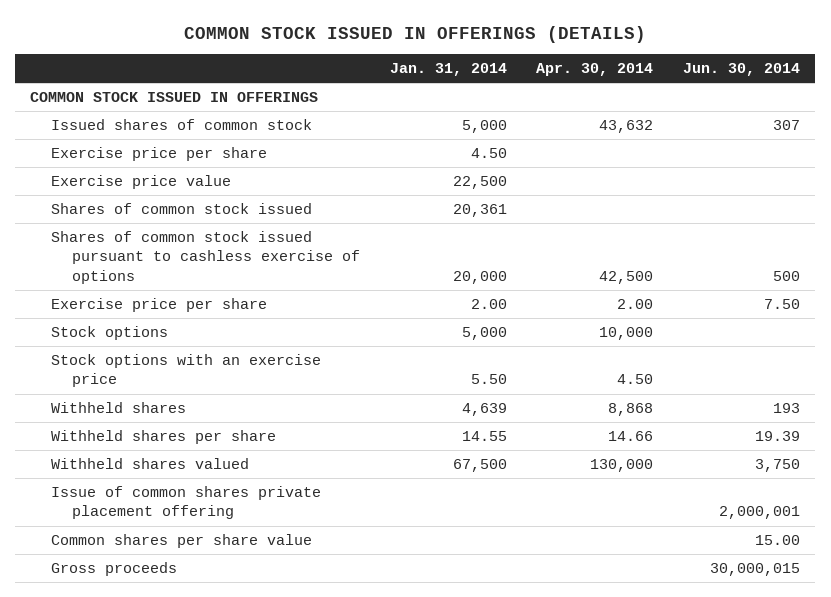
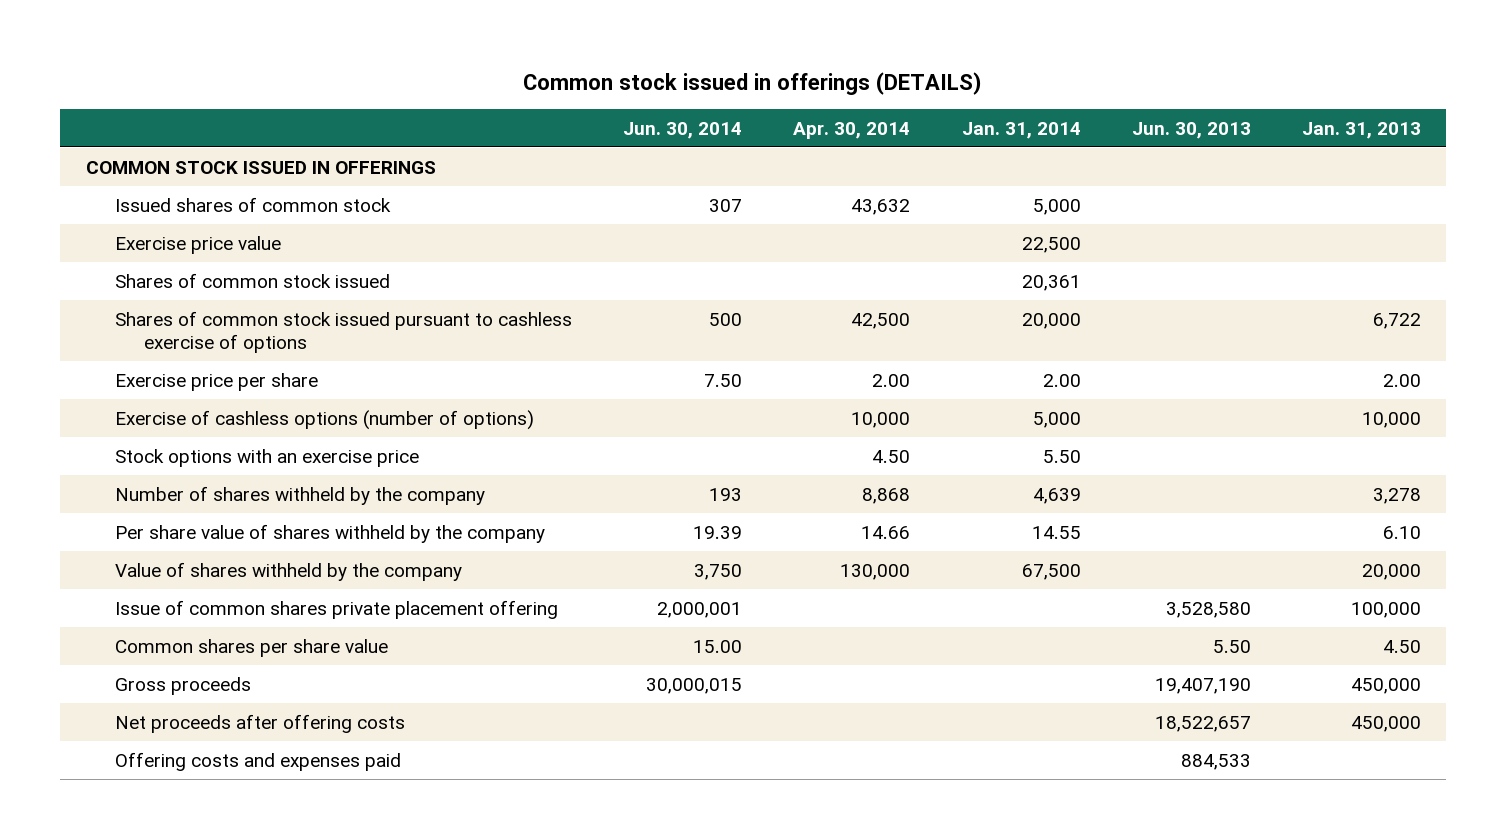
- COMMON STOCK ISSUED IN OFFERINGS (DETAILS)
+ Common stock issued in offerings (DETAILS)
- | Jan. 31, 2014 | Apr. 30, 2014 | Jun. 30, 2014
+ | Jun. 30, 2014 | Apr. 30, 2014 | Jan. 31, 2014 | Jun. 30, 2013 | Jan. 31, 2013
- Exercise price per share | 4.50 | |
- Stock options | 5,000 | 10,000 |
+ Exercise of cashless options (number of options) | | 10,000 | 5,000 | | 10,000
- Withheld shares | 4,639 | 8,868 | 193
- Withheld shares per share | 14.55 | 14.66 | 19.39
- Withheld shares valued | 67,500 | 130,000 | 3,750
+ Number of shares withheld by the company | 193 | 8,868 | 4,639 | | 3,278
+ Per share value of shares withheld by the company | 19.39 | 14.66 | 14.55 | | 6.10
+ Value of shares withheld by the company | 3,750 | 130,000 | 67,500 | | 20,000
+ Net proceeds after offering costs | | | | 18,522,657 | 450,000
+ Offering costs and expenses paid | | | | 884,533 |

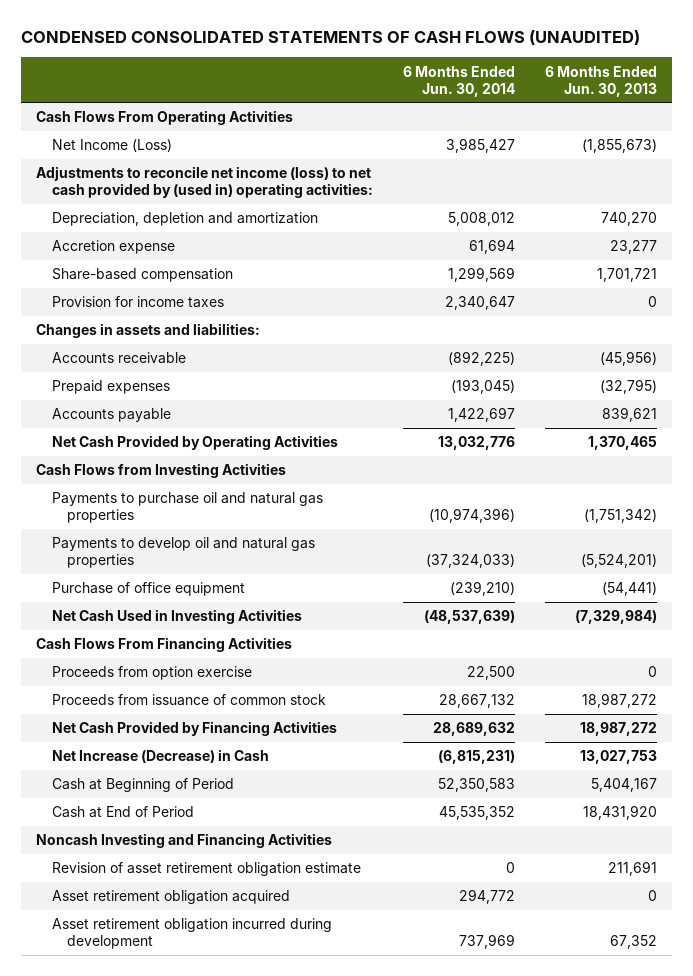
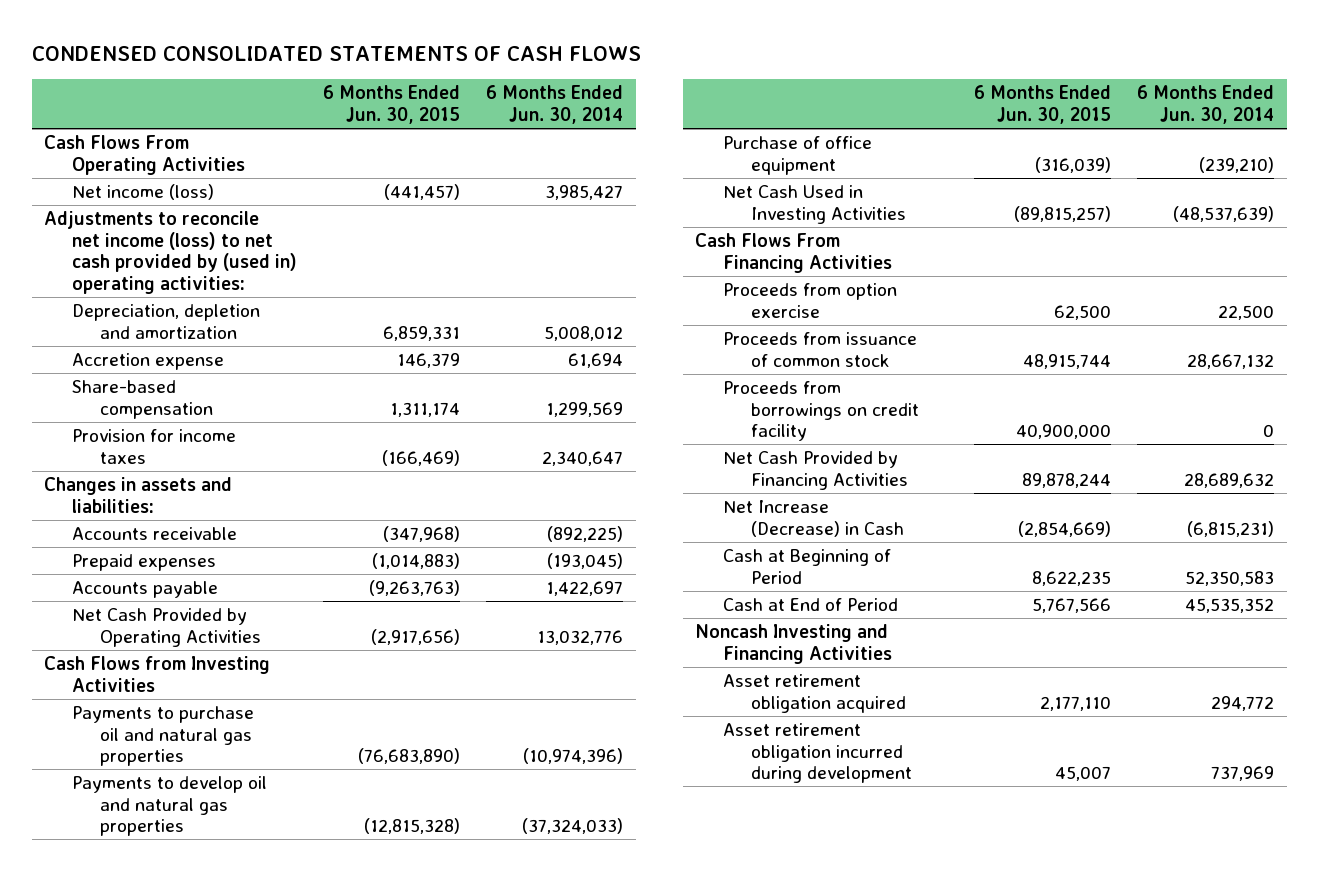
- CONDENSED CONSOLIDATED STATEMENTS OF CASH FLOWS (UNAUDITED)
+ CONDENSED CONSOLIDATED STATEMENTS OF CASH FLOWS
- | 6 Months Ended Jun. 30, 2014 | 6 Months Ended Jun. 30, 2013
+ | 6 Months Ended Jun. 30, 2015 | 6 Months Ended Jun. 30, 2014
- Net Income (Loss) | 3,985,427 | (1,855,673)
+ Net income (loss) | (441,457) | 3,985,427
+ Proceeds from borrowings on credit facility | 40,900,000 | 0
- Revision of asset retirement obligation estimate | 0 | 211,691

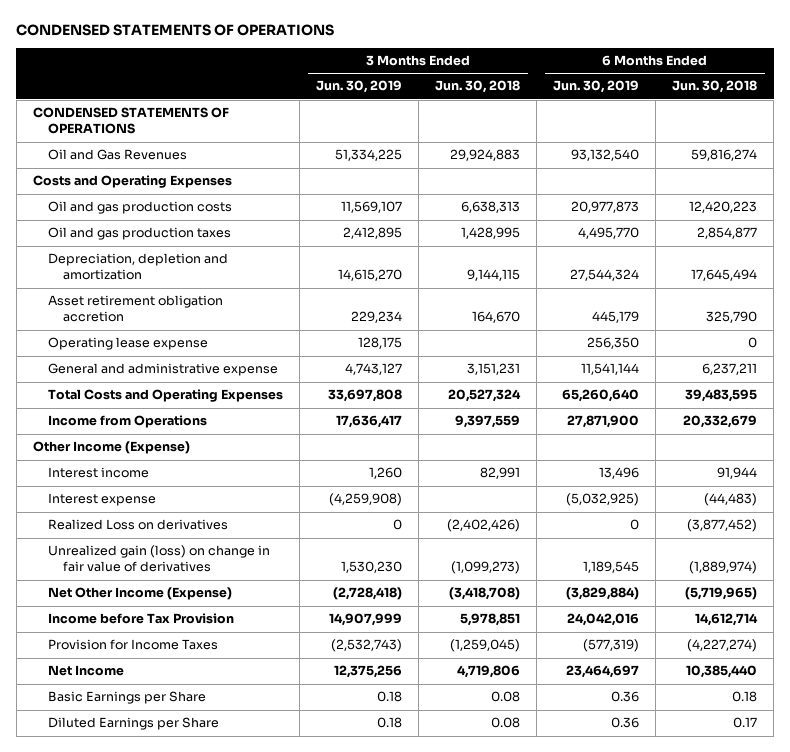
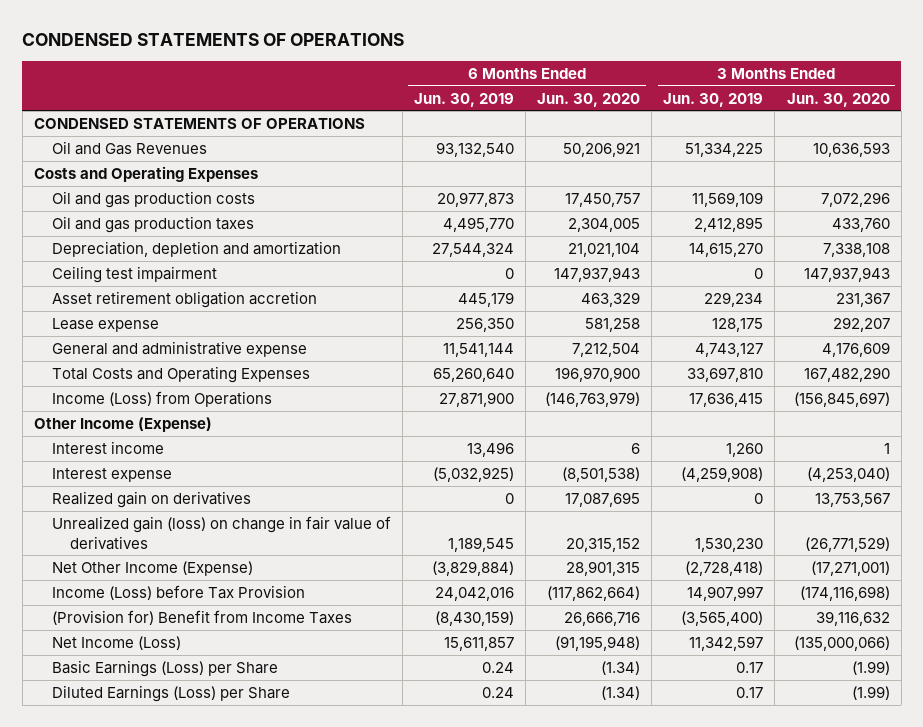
- | 3 Months Ended Jun. 30, 2019 | 3 Months Ended Jun. 30, 2018 | 6 Months Ended Jun. 30, 2019 | 6 Months Ended Jun. 30, 2018
+ | 6 Months Ended Jun. 30, 2019 | 6 Months Ended Jun. 30, 2020 | 3 Months Ended Jun. 30, 2019 | 3 Months Ended Jun. 30, 2020
- Oil and gas production costs | 11,569,107 | 6,638,313 | 20,977,873 | 12,420,223
+ Oil and gas production costs | 20,977,873 | 17,450,757 | 11,569,109 | 7,072,296
+ Ceiling test impairment | 0 | 147,937,943 | 0 | 147,937,943
- Operating lease expense | 128,175 | | 256,350 | 0
+ Lease expense | 256,350 | 581,258 | 128,175 | 292,207
- Total Costs and Operating Expenses | 33,697,808 | 20,527,324 | 65,260,640 | 39,483,595
- Income from Operations | 17,636,417 | 9,397,559 | 27,871,900 | 20,332,679
+ Total Costs and Operating Expenses | 65,260,640 | 196,970,900 | 33,697,810 | 167,482,290
+ Income (Loss) from Operations | 27,871,900 | (146,763,979) | 17,636,415 | (156,845,697)
- Realized Loss on derivatives | 0 | (2,402,426) | 0 | (3,877,452)
+ Realized gain on derivatives | 0 | 17,087,695 | 0 | 13,753,567
- Income before Tax Provision | 14,907,999 | 5,978,851 | 24,042,016 | 14,612,714
- Provision for Income Taxes | (2,532,743) | (1,259,045) | (577,319) | (4,227,274)
- Net Income | 12,375,256 | 4,719,806 | 23,464,697 | 10,385,440
- Basic Earnings per Share | 0.18 | 0.08 | 0.36 | 0.18
- Diluted Earnings per Share | 0.18 | 0.08 | 0.36 | 0.17
+ Income (Loss) before Tax Provision | 24,042,016 | (117,862,664) | 14,907,997 | (174,116,698)
+ (Provision for) Benefit from Income Taxes | (8,430,159) | 26,666,716 | (3,565,400) | 39,116,632
+ Net Income (Loss) | 15,611,857 | (91,195,948) | 11,342,597 | (135,000,066)
+ Basic Earnings (Loss) per Share | 0.24 | (1.34) | 0.17 | (1.99)
+ Diluted Earnings (Loss) per Share | 0.24 | (1.34) | 0.17 | (1.99)

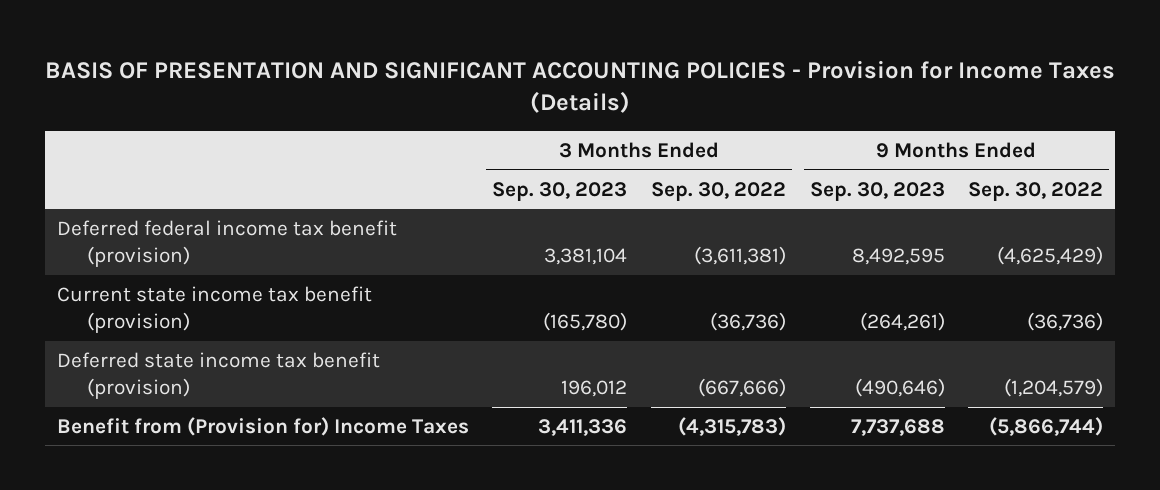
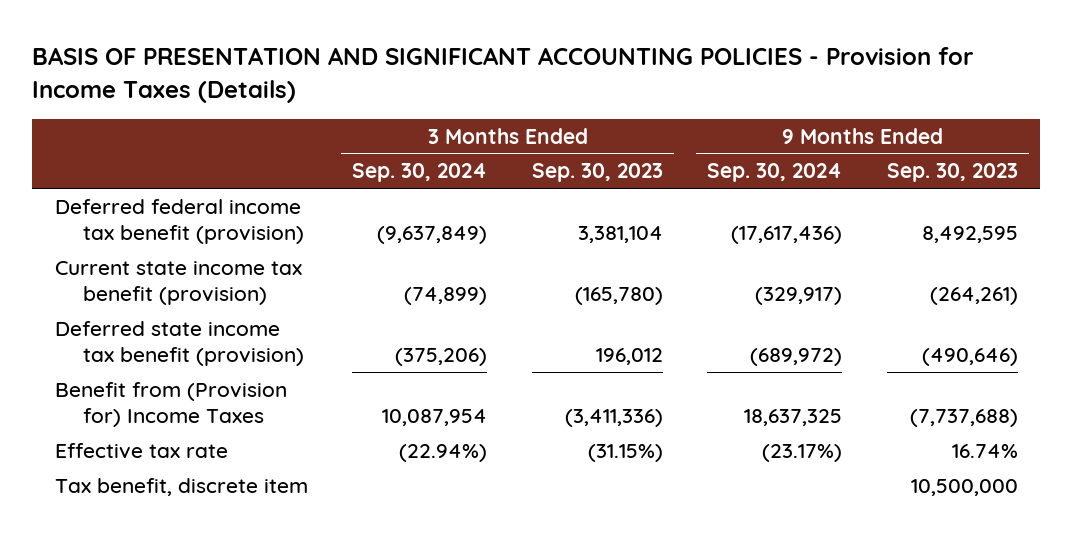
- | 3 Months Ended Sep. 30, 2023 | 3 Months Ended Sep. 30, 2022 | 9 Months Ended Sep. 30, 2023 | 9 Months Ended Sep. 30, 2022
+ | 3 Months Ended Sep. 30, 2024 | 3 Months Ended Sep. 30, 2023 | 9 Months Ended Sep. 30, 2024 | 9 Months Ended Sep. 30, 2023
- Benefit from (Provision for) Income Taxes | 3,411,336 | (4,315,783) | 7,737,688 | (5,866,744)
+ Benefit from (Provision for) Income Taxes | 10,087,954 | (3,411,336) | 18,637,325 | (7,737,688)
+ Effective tax rate | (22.94%) | (31.15%) | (23.17%) | 16.74%
+ Tax benefit, discrete item | | | | 10,500,000

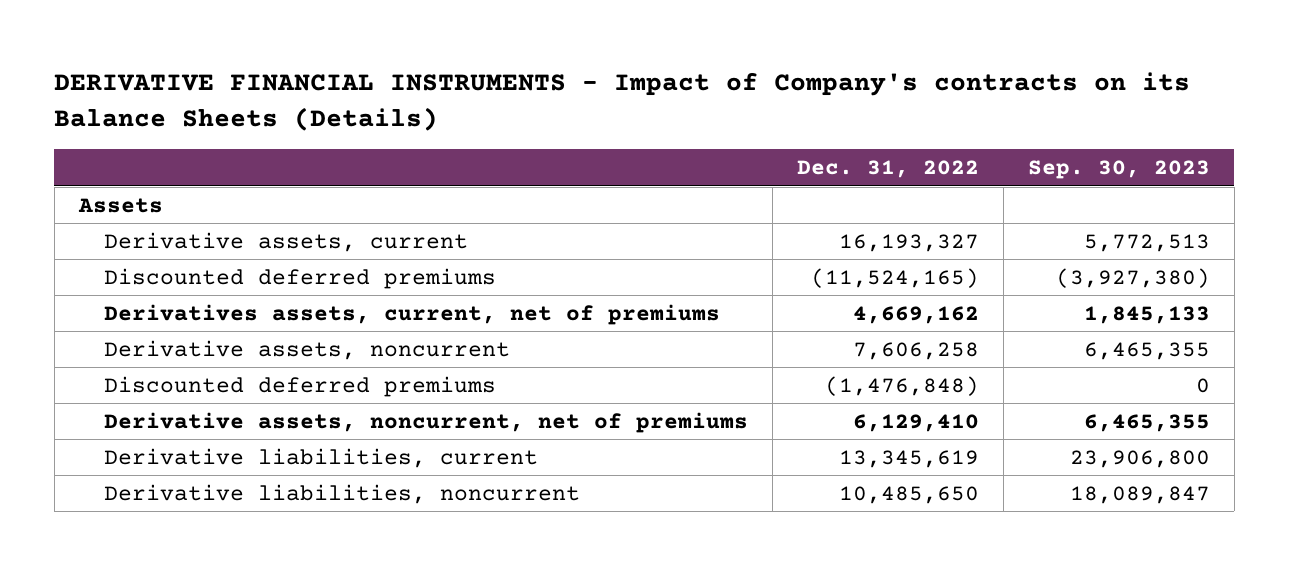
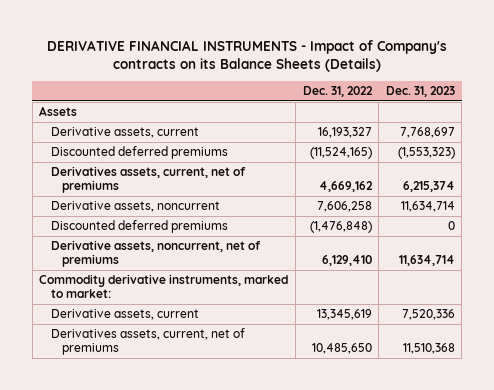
- | Dec. 31, 2022 | Sep. 30, 2023
+ | Dec. 31, 2022 | Dec. 31, 2023
- Derivative liabilities, current | 13,345,619 | 23,906,800
- Derivative liabilities, noncurrent | 10,485,650 | 18,089,847
+ Commodity derivative instruments, marked to market:
+ Derivative assets, current | 13,345,619 | 7,520,336
+ Derivatives assets, current, net of premiums | 10,485,650 | 11,510,368

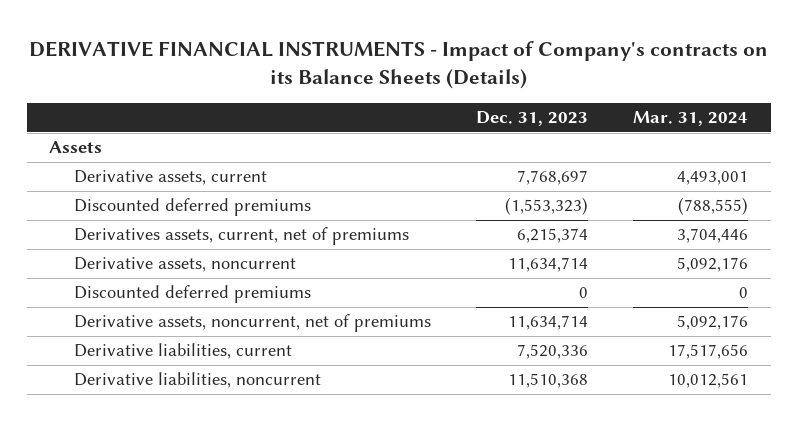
- | Dec. 31, 2022 | Dec. 31, 2023
+ | Dec. 31, 2023 | Mar. 31, 2024
- Commodity derivative instruments, marked to market:
- Derivative assets, current | 13,345,619 | 7,520,336
- Derivatives assets, current, net of premiums | 10,485,650 | 11,510,368
+ Derivative liabilities, current | 7,520,336 | 17,517,656
+ Derivative liabilities, noncurrent | 11,510,368 | 10,012,561

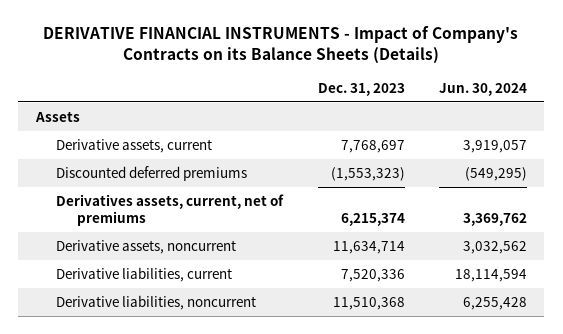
- DERIVATIVE FINANCIAL INSTRUMENTS - Impact of Company's contracts on its Balance Sheets (Details)
+ DERIVATIVE FINANCIAL INSTRUMENTS - Impact of Company's Contracts on its Balance Sheets (Details)
- | Dec. 31, 2023 | Mar. 31, 2024
+ | Dec. 31, 2023 | Jun. 30, 2024
- Discounted deferred premiums | 0 | 0
- Derivative assets, noncurrent, net of premiums | 11,634,714 | 5,092,176

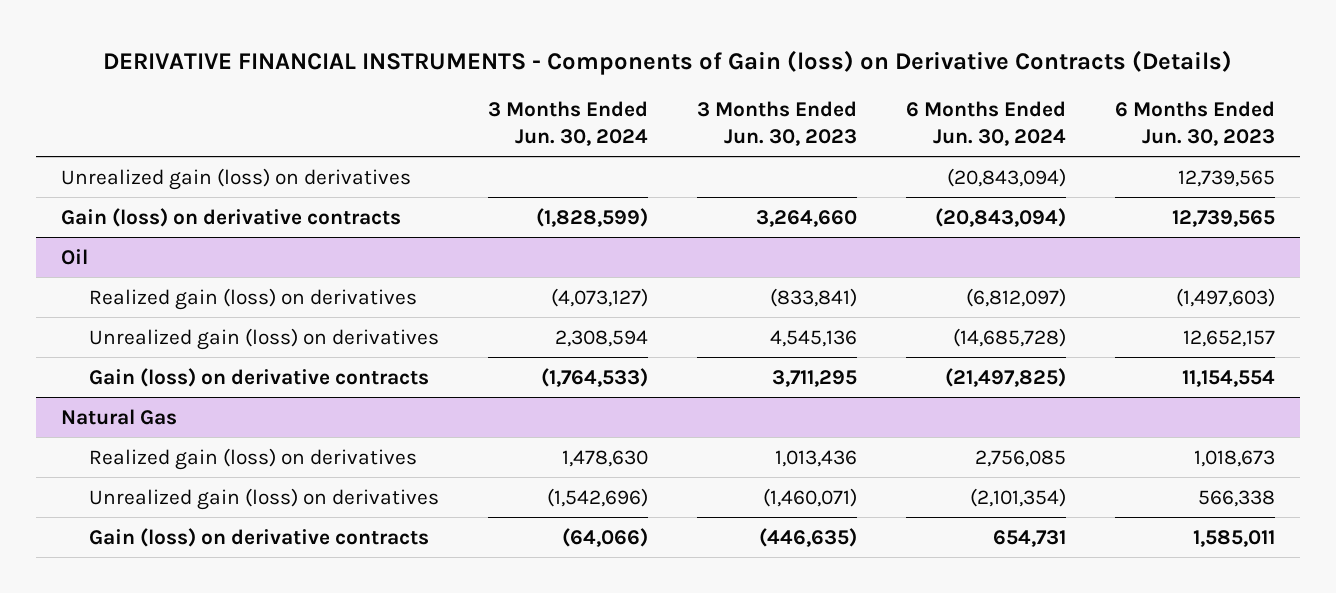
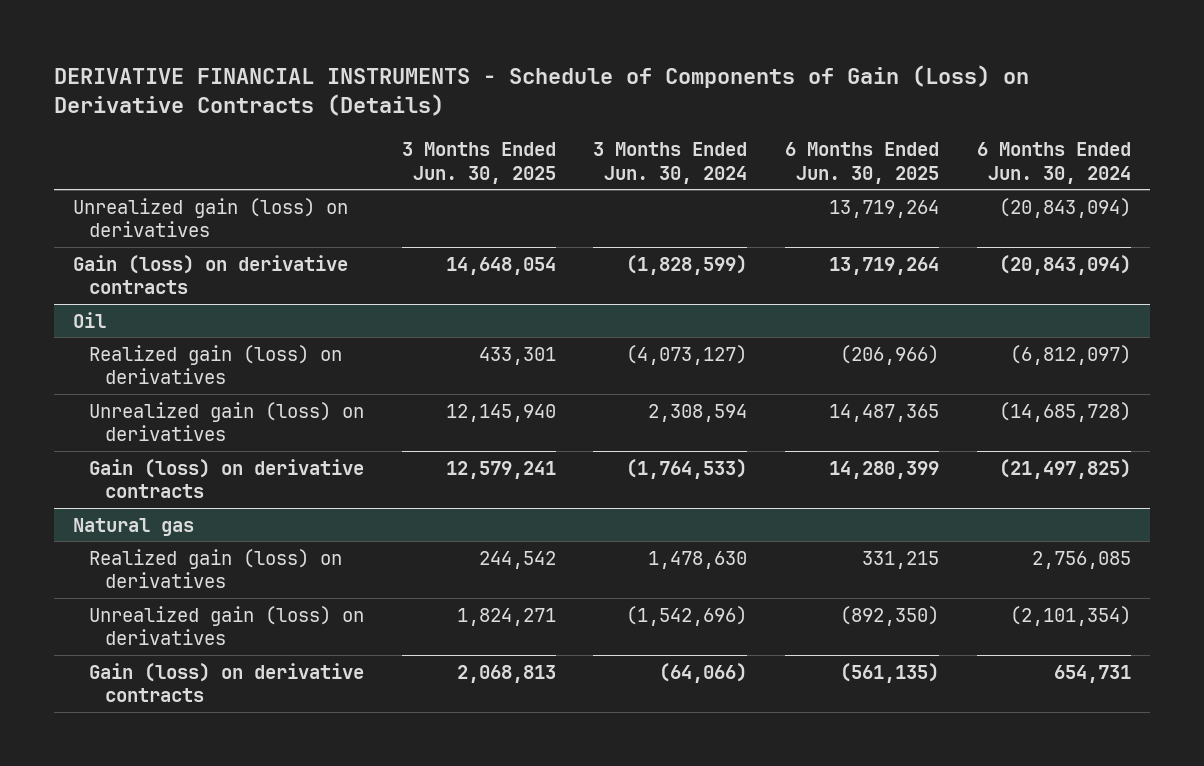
- DERIVATIVE FINANCIAL INSTRUMENTS - Components of Gain (loss) on Derivative Contracts (Details)
+ DERIVATIVE FINANCIAL INSTRUMENTS - Schedule of Components of Gain (Loss) on Derivative Contracts (Details)
- | 3 Months Ended Jun. 30, 2024 | 3 Months Ended Jun. 30, 2023 | 6 Months Ended Jun. 30, 2024 | 6 Months Ended Jun. 30, 2023
+ | 3 Months Ended Jun. 30, 2025 | 3 Months Ended Jun. 30, 2024 | 6 Months Ended Jun. 30, 2025 | 6 Months Ended Jun. 30, 2024
- Natural Gas
+ Natural gas

